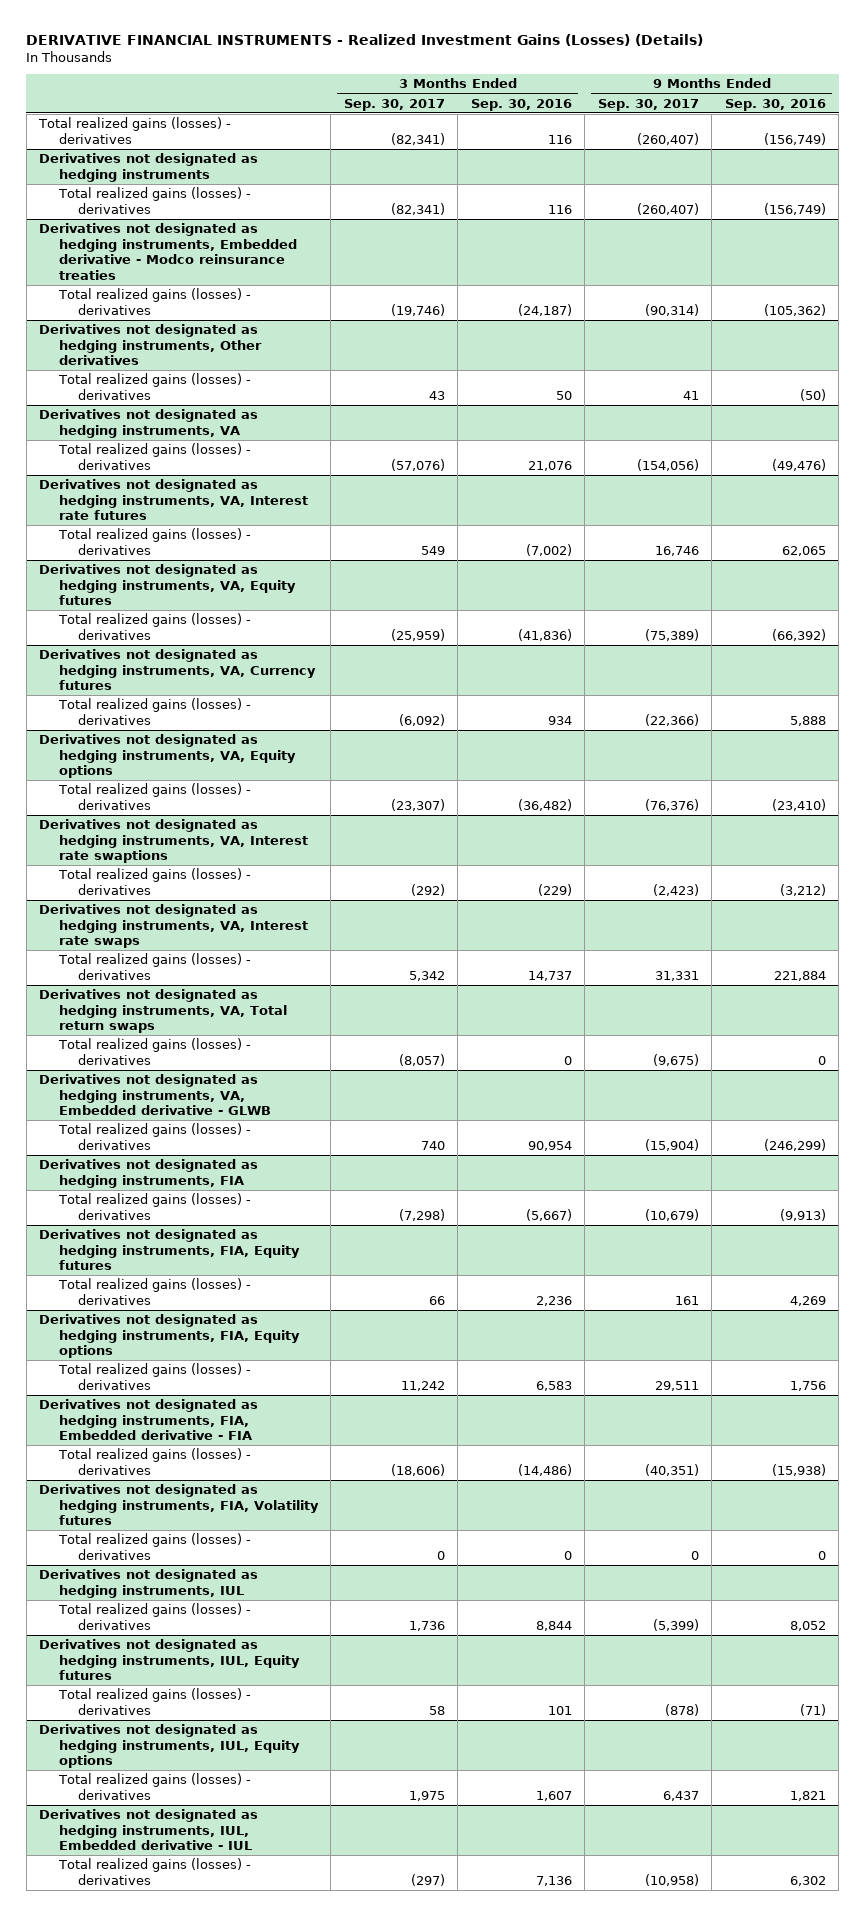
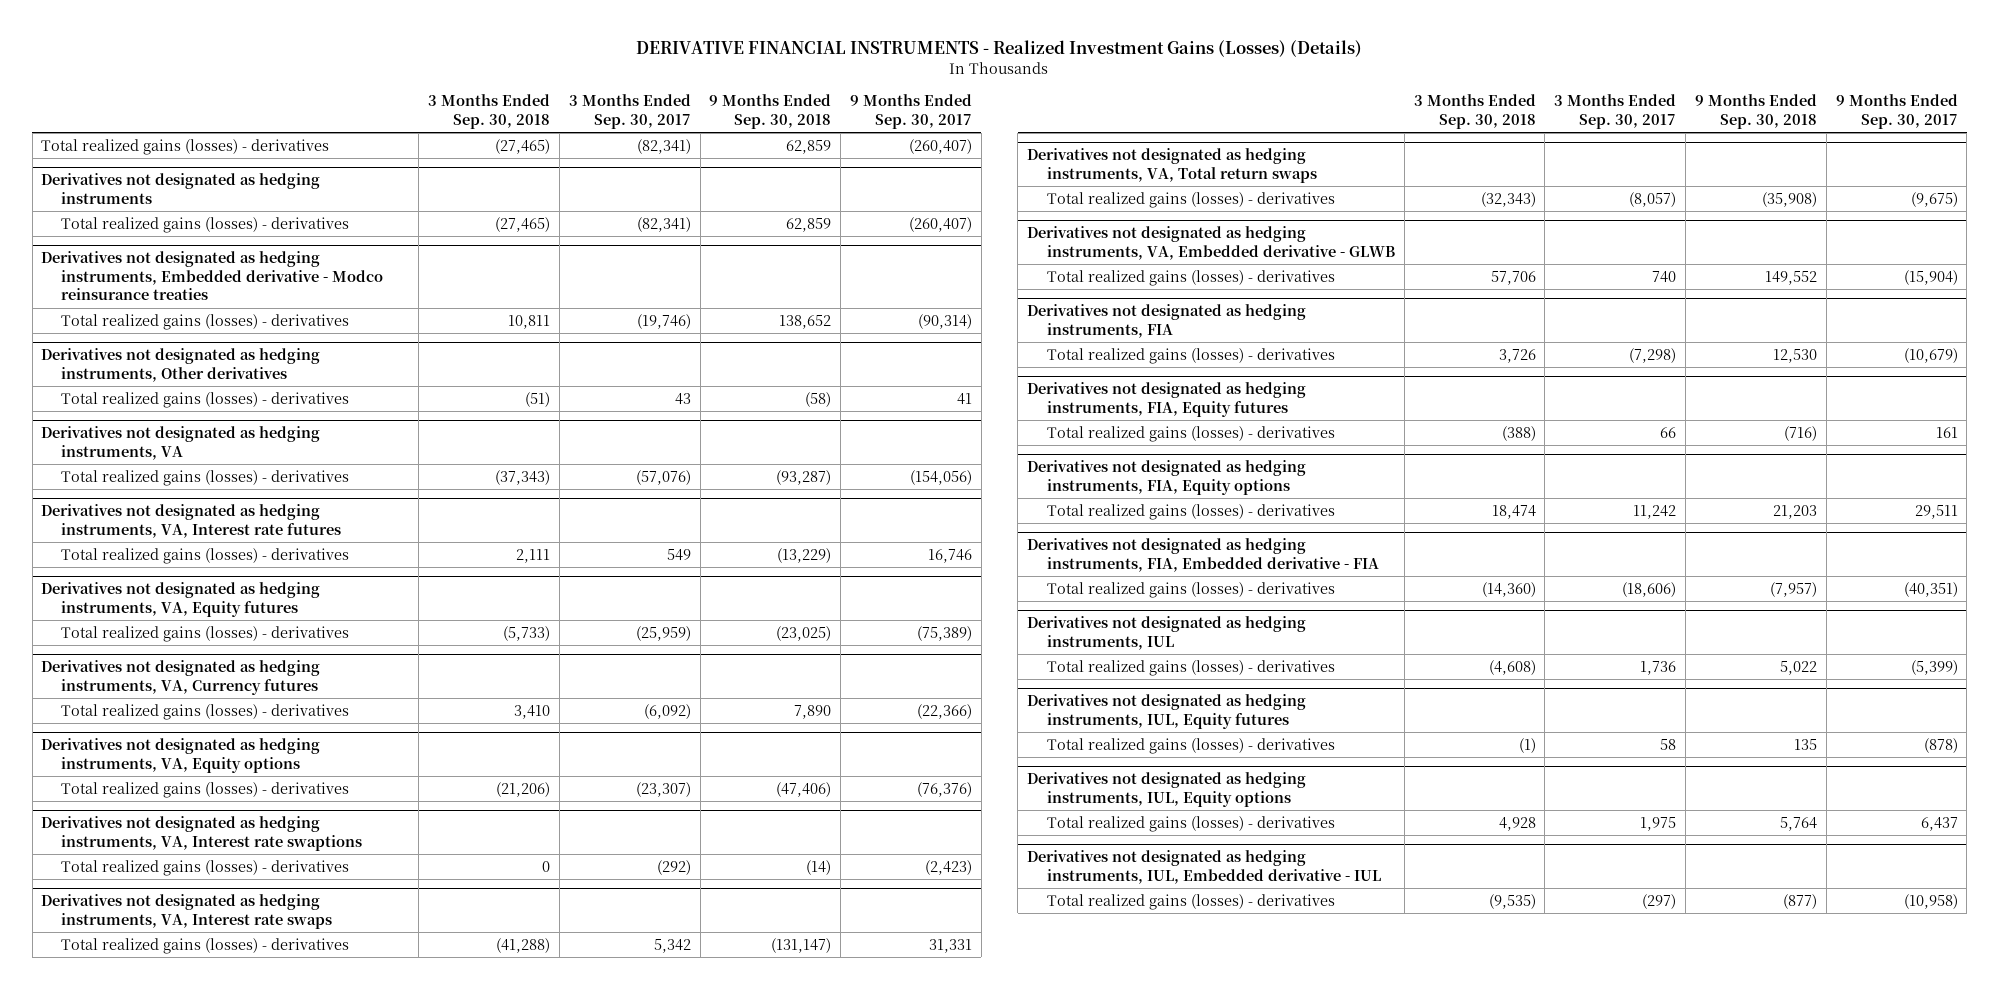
- | 3 Months Ended Sep. 30, 2017 | 3 Months Ended Sep. 30, 2016 | 9 Months Ended Sep. 30, 2017 | 9 Months Ended Sep. 30, 2016
+ | 3 Months Ended Sep. 30, 2018 | 3 Months Ended Sep. 30, 2017 | 9 Months Ended Sep. 30, 2018 | 9 Months Ended Sep. 30, 2017
- Derivatives not designated as hedging instruments, FIA, Volatility futures
- Total realized gains (losses) - derivatives | 0 | 0 | 0 | 0

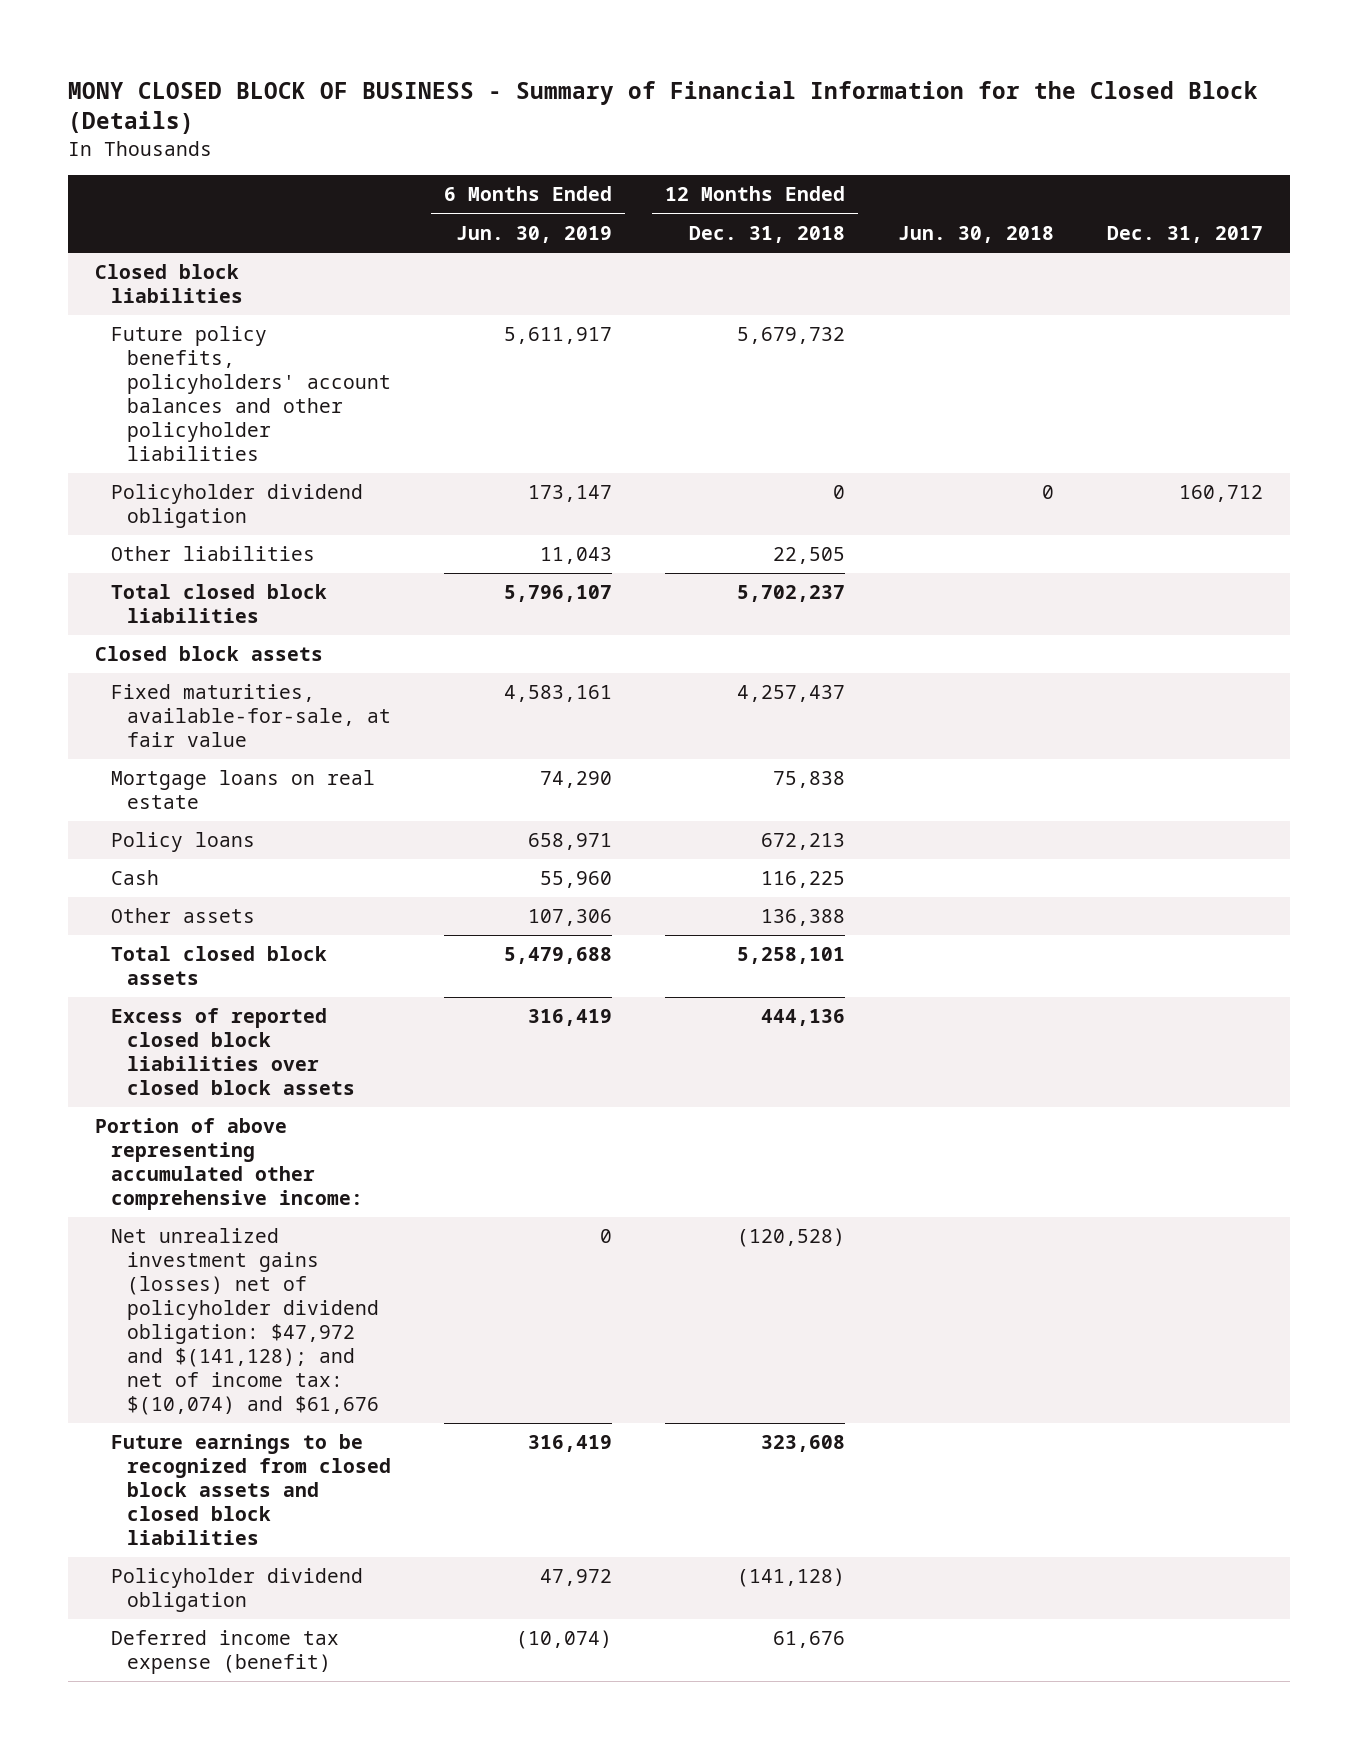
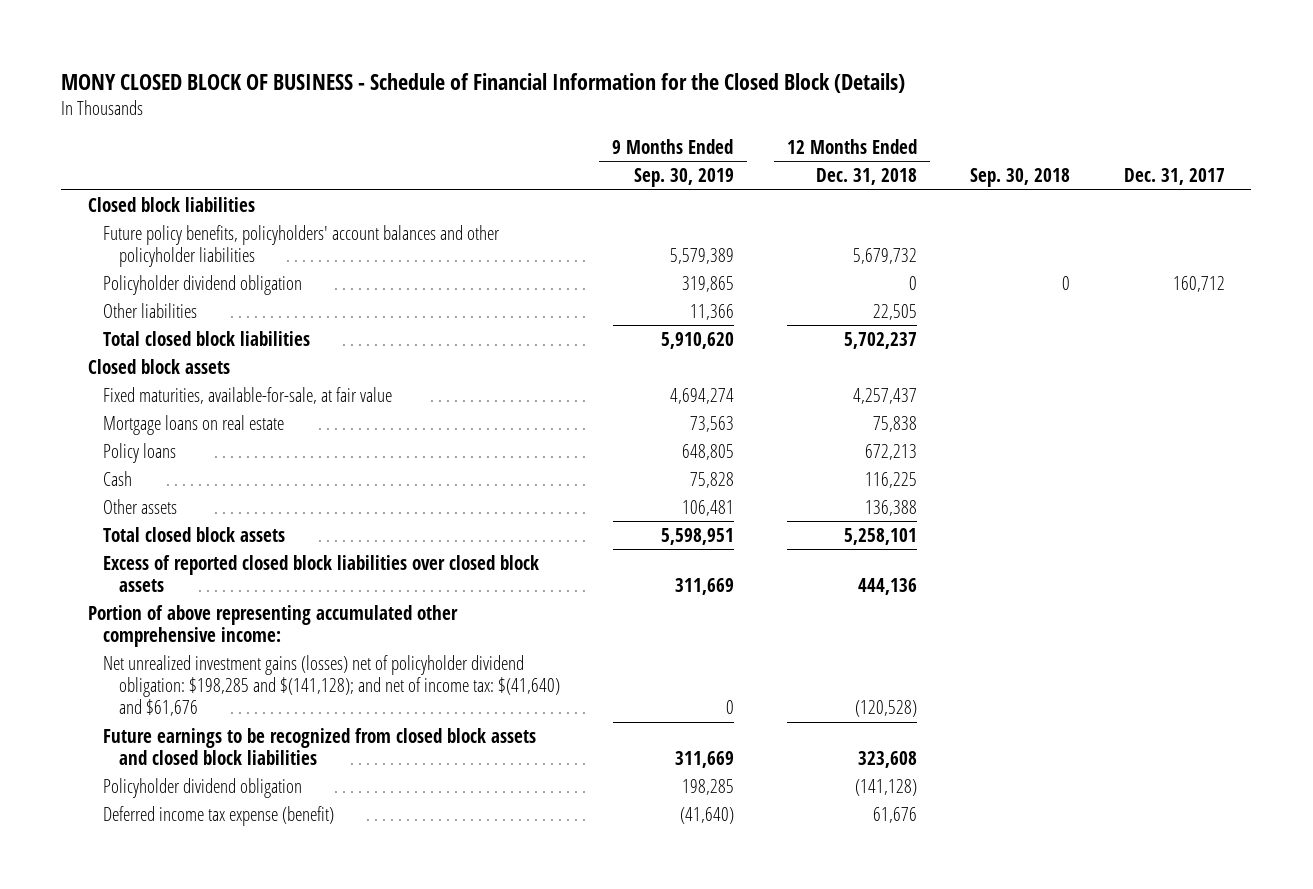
- MONY CLOSED BLOCK OF BUSINESS - Summary of Financial Information for the Closed Block (Details)
+ MONY CLOSED BLOCK OF BUSINESS - Schedule of Financial Information for the Closed Block (Details)
- | 6 Months Ended Jun. 30, 2019 | 12 Months Ended Dec. 31, 2018 | Jun. 30, 2018 | Dec. 31, 2017
+ | 9 Months Ended Sep. 30, 2019 | 12 Months Ended Dec. 31, 2018 | Sep. 30, 2018 | Dec. 31, 2017
- Net unrealized investment gains (losses) net of policyholder dividend obligation: $47,972 and $(141,128); and net of income tax: $(10,074) and $61,676 | 0 | (120,528) | |
+ Net unrealized investment gains (losses) net of policyholder dividend obligation: $198,285 and $(141,128); and net of income tax: $(41,640) and $61,676 | 0 | (120,528) | |

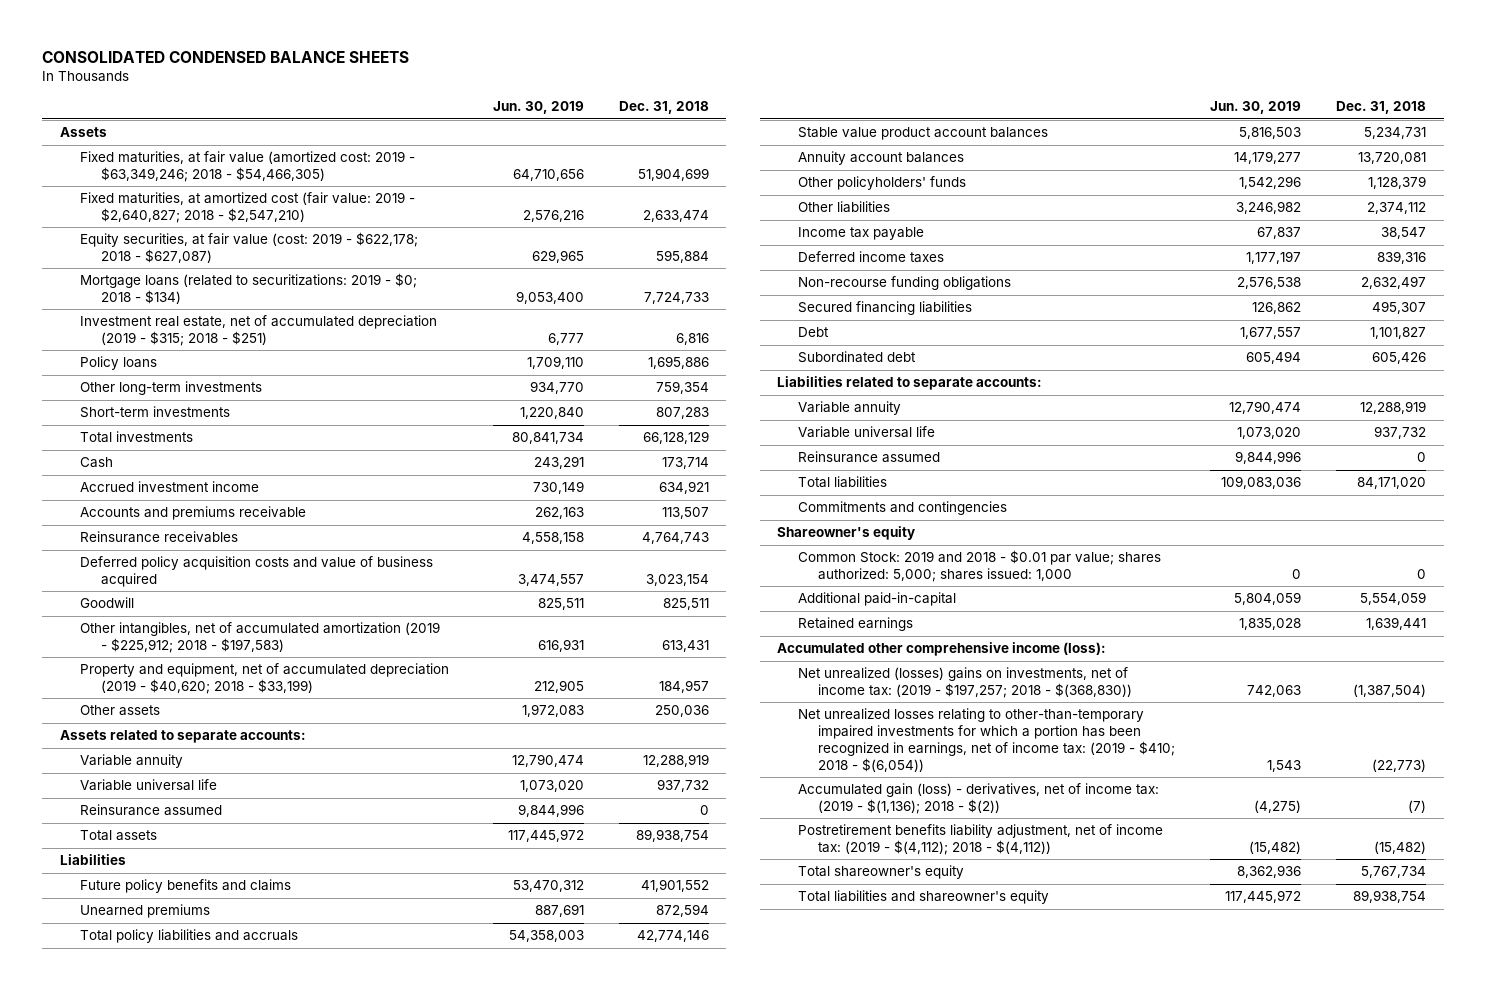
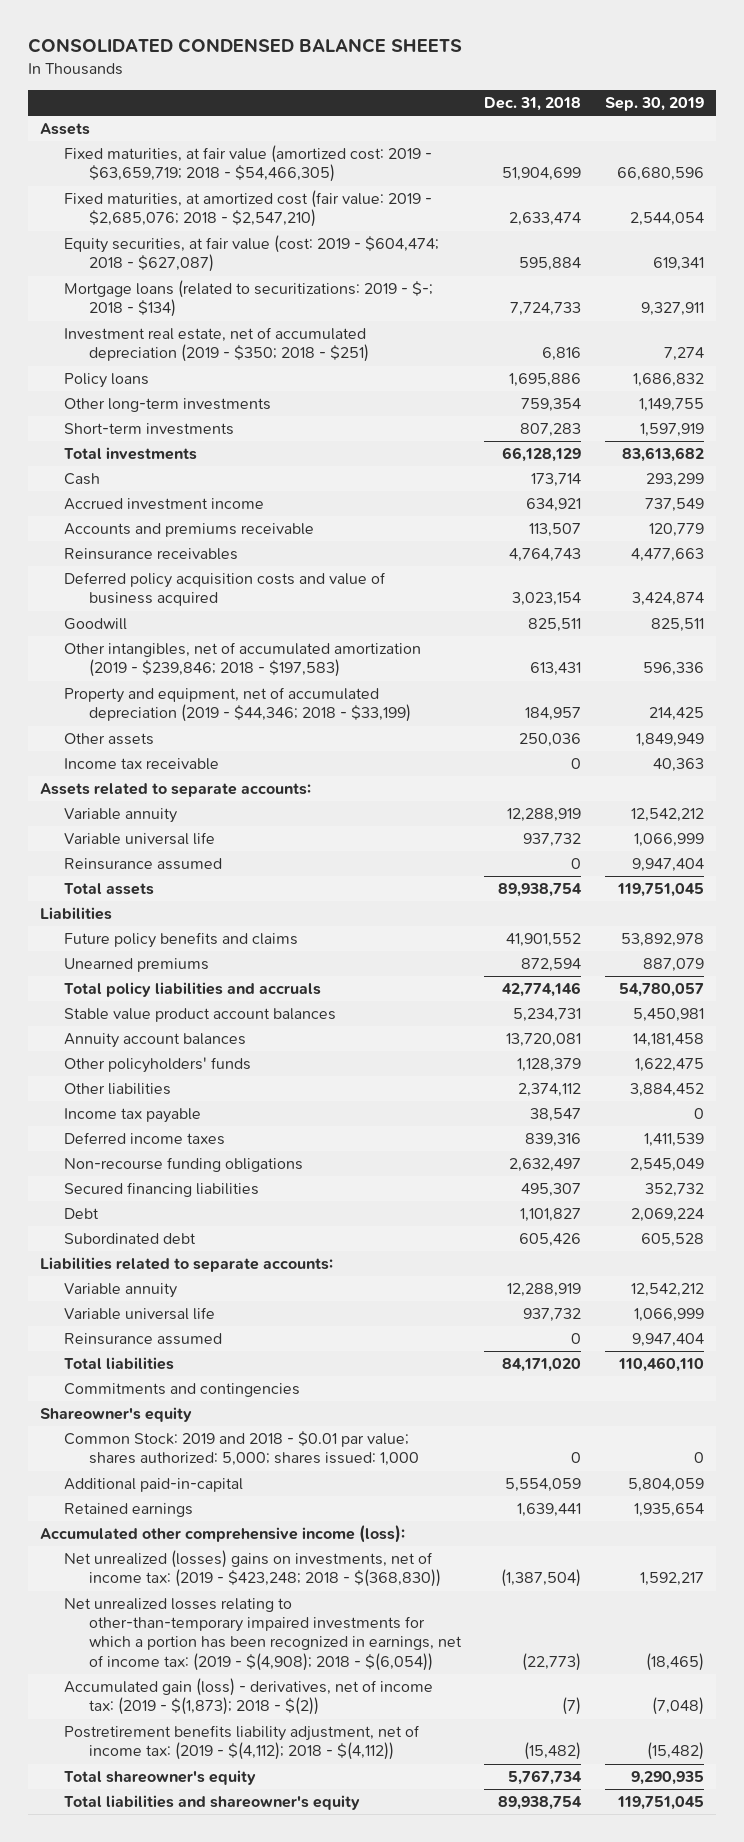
- | Jun. 30, 2019 | Dec. 31, 2018
+ | Dec. 31, 2018 | Sep. 30, 2019
- Fixed maturities, at fair value (amortized cost: 2019 - $63,349,246; 2018 - $54,466,305) | 64,710,656 | 51,904,699
- Fixed maturities, at amortized cost (fair value: 2019 - $2,640,827; 2018 - $2,547,210) | 2,576,216 | 2,633,474
- Equity securities, at fair value (cost: 2019 - $622,178; 2018 - $627,087) | 629,965 | 595,884
- Mortgage loans (related to securitizations: 2019 - $0; 2018 - $134) | 9,053,400 | 7,724,733
- Investment real estate, net of accumulated depreciation (2019 - $315; 2018 - $251) | 6,777 | 6,816
+ Fixed maturities, at fair value (amortized cost: 2019 - $63,659,719; 2018 - $54,466,305) | 51,904,699 | 66,680,596
+ Fixed maturities, at amortized cost (fair value: 2019 - $2,685,076; 2018 - $2,547,210) | 2,633,474 | 2,544,054
+ Equity securities, at fair value (cost: 2019 - $604,474; 2018 - $627,087) | 595,884 | 619,341
+ Mortgage loans (related to securitizations: 2019 - $-; 2018 - $134) | 7,724,733 | 9,327,911
+ Investment real estate, net of accumulated depreciation (2019 - $350; 2018 - $251) | 6,816 | 7,274
- Other intangibles, net of accumulated amortization (2019 - $225,912; 2018 - $197,583) | 616,931 | 613,431
- Property and equipment, net of accumulated depreciation (2019 - $40,620; 2018 - $33,199) | 212,905 | 184,957
+ Other intangibles, net of accumulated amortization (2019 - $239,846; 2018 - $197,583) | 613,431 | 596,336
+ Property and equipment, net of accumulated depreciation (2019 - $44,346; 2018 - $33,199) | 184,957 | 214,425
+ Income tax receivable | 0 | 40,363
- Net unrealized (losses) gains on investments, net of income tax: (2019 - $197,257; 2018 - $(368,830)) | 742,063 | (1,387,504)
- Net unrealized losses relating to other-than-temporary impaired investments for which a portion has been recognized in earnings, net of income tax: (2019 - $410; 2018 - $(6,054)) | 1,543 | (22,773)
- Accumulated gain (loss) - derivatives, net of income tax: (2019 - $(1,136); 2018 - $(2)) | (4,275) | (7)
+ Net unrealized (losses) gains on investments, net of income tax: (2019 - $423,248; 2018 - $(368,830)) | (1,387,504) | 1,592,217
+ Net unrealized losses relating to other-than-temporary impaired investments for which a portion has been recognized in earnings, net of income tax: (2019 - $(4,908); 2018 - $(6,054)) | (22,773) | (18,465)
+ Accumulated gain (loss) - derivatives, net of income tax: (2019 - $(1,873); 2018 - $(2)) | (7) | (7,048)

